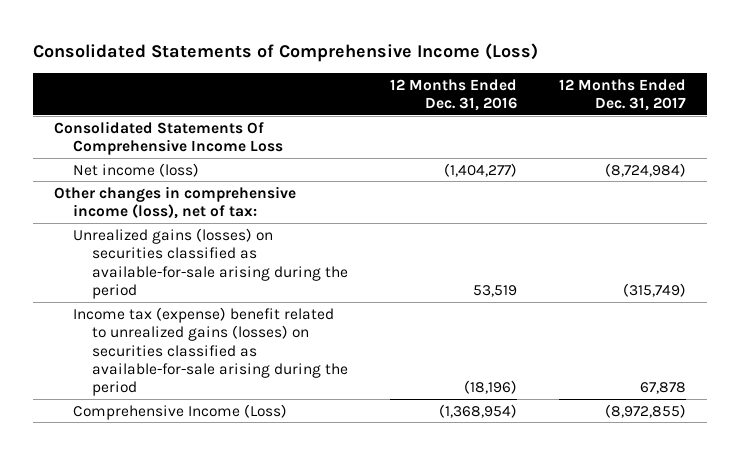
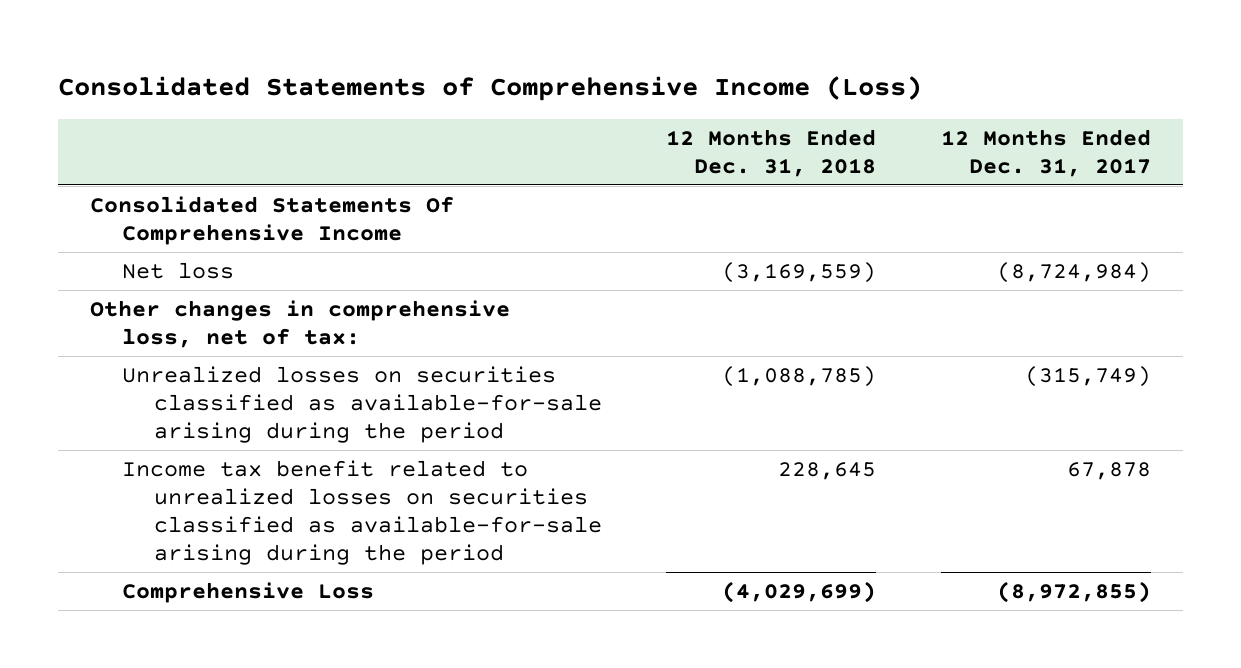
- | 12 Months Ended Dec. 31, 2016 | 12 Months Ended Dec. 31, 2017
+ | 12 Months Ended Dec. 31, 2018 | 12 Months Ended Dec. 31, 2017
- Consolidated Statements Of Comprehensive Income Loss
- Net income (loss) | (1,404,277) | (8,724,984)
- Other changes in comprehensive income (loss), net of tax:
- Unrealized gains (losses) on securities classified as available-for-sale arising during the period | 53,519 | (315,749)
- Income tax (expense) benefit related to unrealized gains (losses) on securities classified as available-for-sale arising during the period | (18,196) | 67,878
- Comprehensive Income (Loss) | (1,368,954) | (8,972,855)
+ Consolidated Statements Of Comprehensive Income
+ Net loss | (3,169,559) | (8,724,984)
+ Other changes in comprehensive loss, net of tax:
+ Unrealized losses on securities classified as available-for-sale arising during the period | (1,088,785) | (315,749)
+ Income tax benefit related to unrealized losses on securities classified as available-for-sale arising during the period | 228,645 | 67,878
+ Comprehensive Loss | (4,029,699) | (8,972,855)

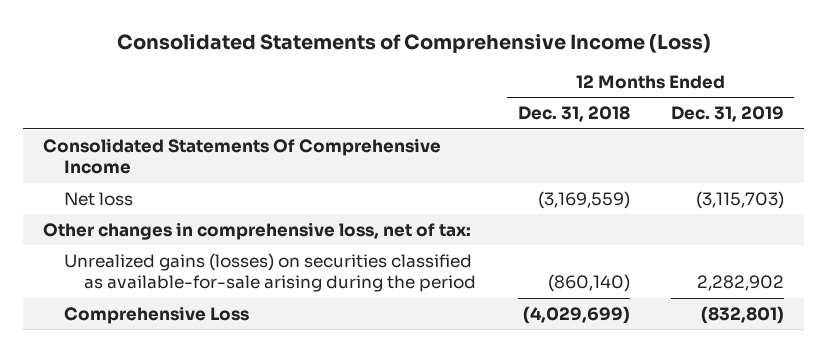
- | 12 Months Ended Dec. 31, 2018 | 12 Months Ended Dec. 31, 2017
+ | 12 Months Ended Dec. 31, 2018 | 12 Months Ended Dec. 31, 2019
- Unrealized losses on securities classified as available-for-sale arising during the period | (1,088,785) | (315,749)
- Income tax benefit related to unrealized losses on securities classified as available-for-sale arising during the period | 228,645 | 67,878
+ Unrealized gains (losses) on securities classified as available-for-sale arising during the period | (860,140) | 2,282,902

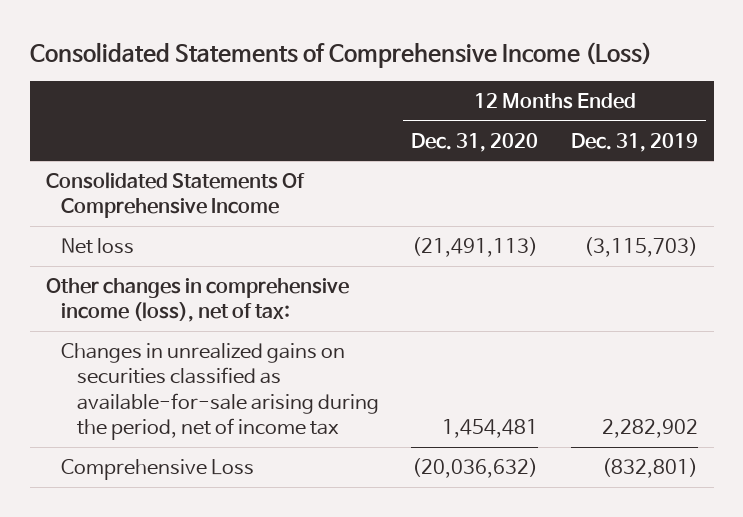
- | 12 Months Ended Dec. 31, 2018 | 12 Months Ended Dec. 31, 2019
+ | 12 Months Ended Dec. 31, 2020 | 12 Months Ended Dec. 31, 2019
- Other changes in comprehensive loss, net of tax:
- Unrealized gains (losses) on securities classified as available-for-sale arising during the period | (860,140) | 2,282,902
+ Other changes in comprehensive income (loss), net of tax:
+ Changes in unrealized gains on securities classified as available-for-sale arising during the period, net of income tax | 1,454,481 | 2,282,902

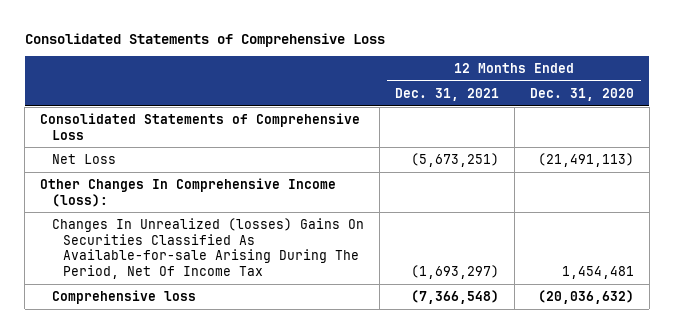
- Consolidated Statements of Comprehensive Income (Loss)
+ Consolidated Statements of Comprehensive Loss
- | 12 Months Ended Dec. 31, 2020 | 12 Months Ended Dec. 31, 2019
+ | 12 Months Ended Dec. 31, 2021 | 12 Months Ended Dec. 31, 2020
- Consolidated Statements Of Comprehensive Income
- Net loss | (21,491,113) | (3,115,703)
- Other changes in comprehensive income (loss), net of tax:
- Changes in unrealized gains on securities classified as available-for-sale arising during the period, net of income tax | 1,454,481 | 2,282,902
- Comprehensive Loss | (20,036,632) | (832,801)
+ Consolidated Statements of Comprehensive Loss
+ Net Loss | (5,673,251) | (21,491,113)
+ Other Changes In Comprehensive Income (loss):
+ Changes In Unrealized (losses) Gains On Securities Classified As Available-for-sale Arising During The Period, Net Of Income Tax | (1,693,297) | 1,454,481
+ Comprehensive loss | (7,366,548) | (20,036,632)

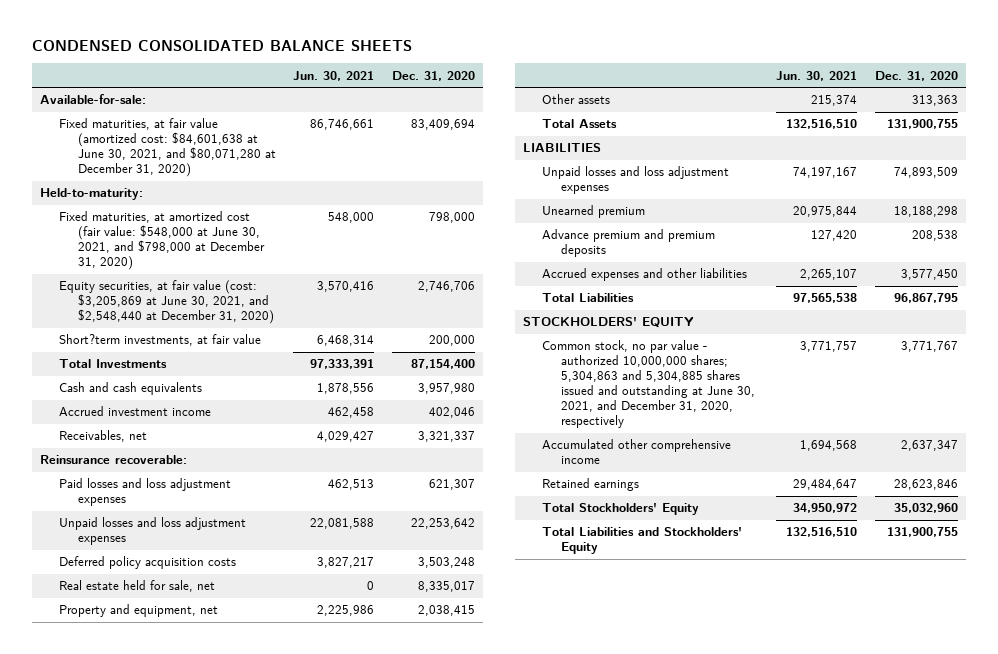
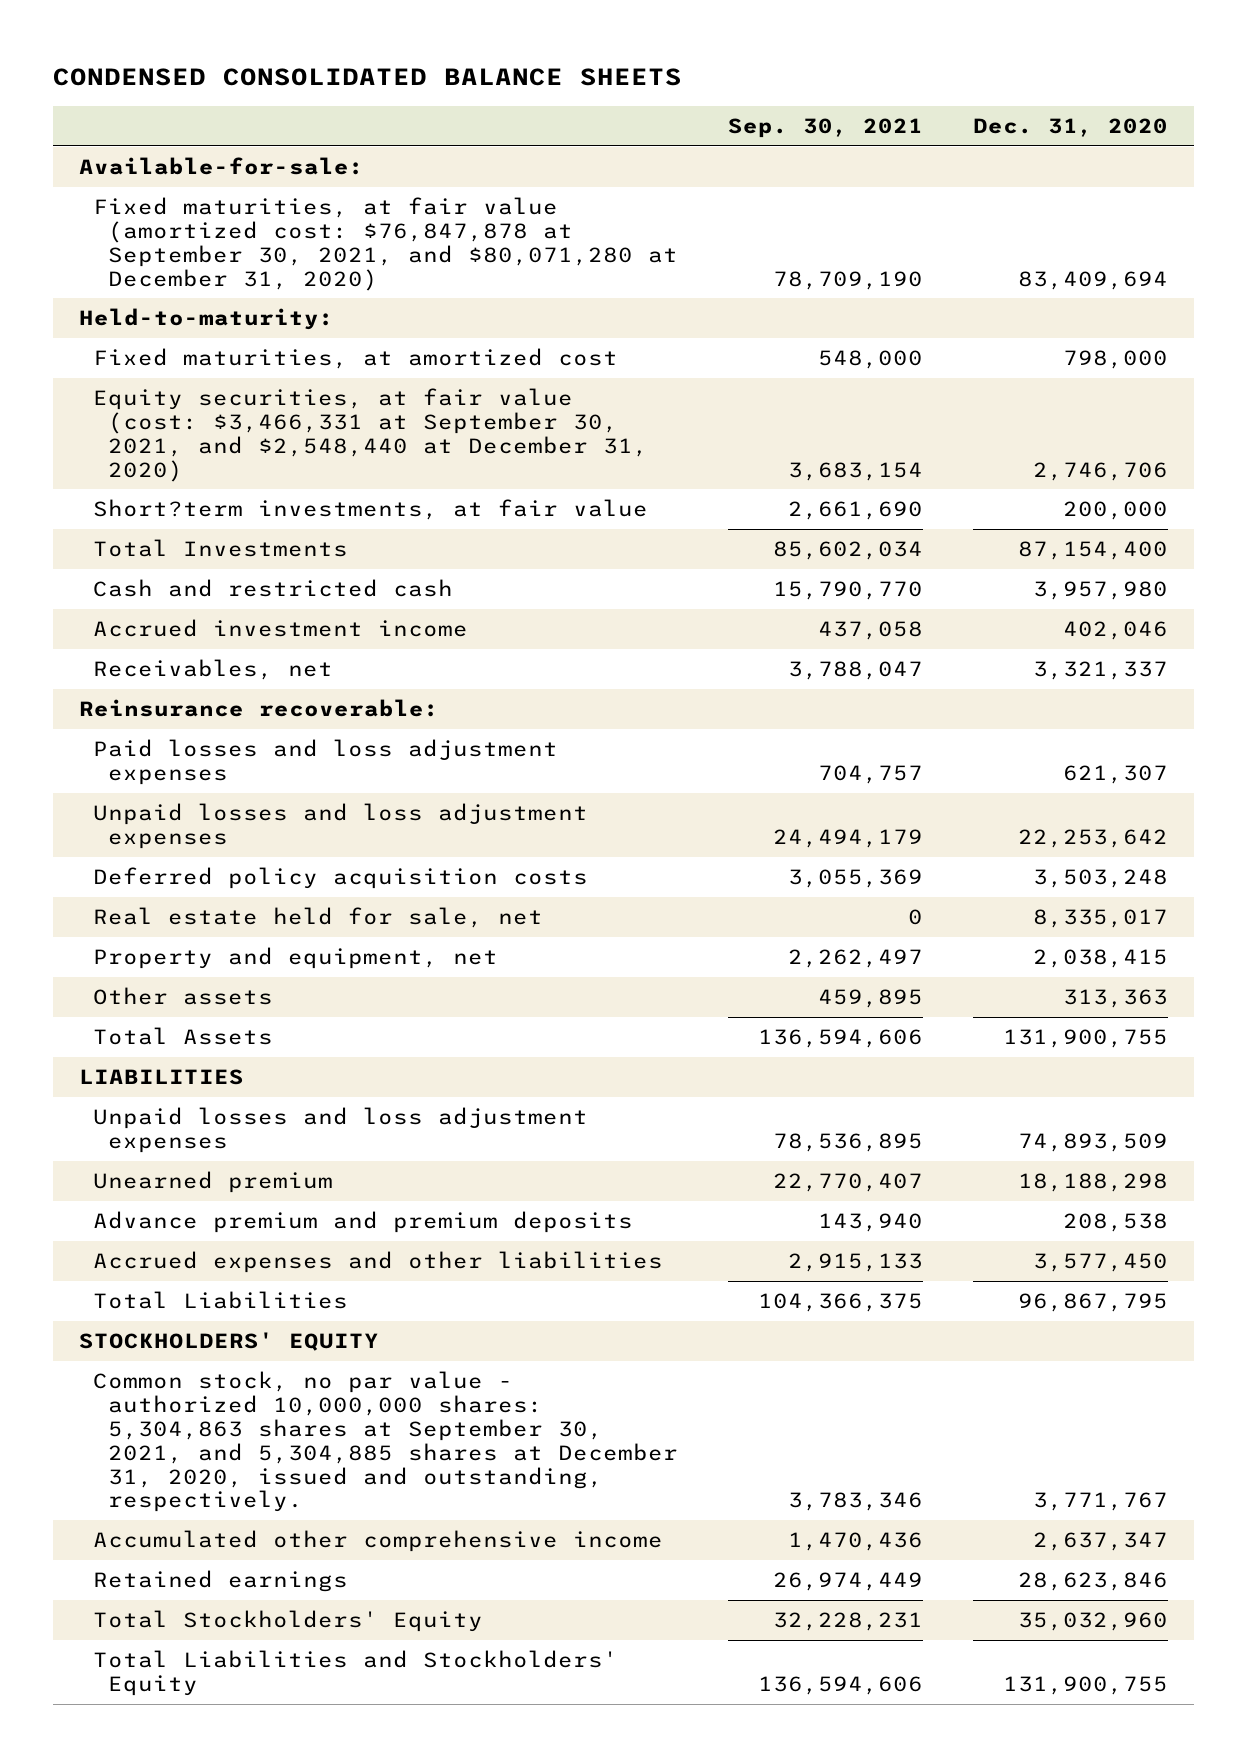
- | Jun. 30, 2021 | Dec. 31, 2020
+ | Sep. 30, 2021 | Dec. 31, 2020
- Fixed maturities, at fair value (amortized cost: $84,601,638 at June 30, 2021, and $80,071,280 at December 31, 2020) | 86,746,661 | 83,409,694
+ Fixed maturities, at fair value (amortized cost: $76,847,878 at September 30, 2021, and $80,071,280 at December 31, 2020) | 78,709,190 | 83,409,694
- Fixed maturities, at amortized cost (fair value: $548,000 at June 30, 2021, and $798,000 at December 31, 2020) | 548,000 | 798,000
- Equity securities, at fair value (cost: $3,205,869 at June 30, 2021, and $2,548,440 at December 31, 2020) | 3,570,416 | 2,746,706
+ Fixed maturities, at amortized cost | 548,000 | 798,000
+ Equity securities, at fair value (cost: $3,466,331 at September 30, 2021, and $2,548,440 at December 31, 2020) | 3,683,154 | 2,746,706
- Cash and cash equivalents | 1,878,556 | 3,957,980
+ Cash and restricted cash | 15,790,770 | 3,957,980
- Common stock, no par value - authorized 10,000,000 shares; 5,304,863 and 5,304,885 shares issued and outstanding at June 30, 2021, and December 31, 2020, respectively | 3,771,757 | 3,771,767
+ Common stock, no par value - authorized 10,000,000 shares: 5,304,863 shares at September 30, 2021, and 5,304,885 shares at December 31, 2020, issued and outstanding, respectively. | 3,783,346 | 3,771,767

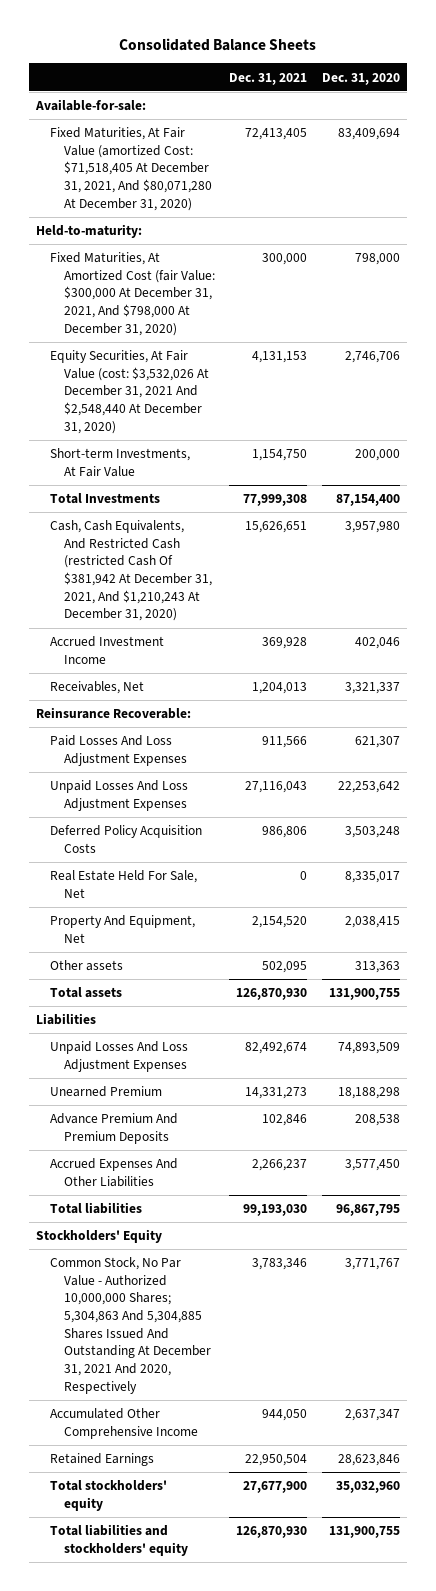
- CONDENSED CONSOLIDATED BALANCE SHEETS
+ Consolidated Balance Sheets
- | Sep. 30, 2021 | Dec. 31, 2020
+ | Dec. 31, 2021 | Dec. 31, 2020
- Fixed maturities, at fair value (amortized cost: $76,847,878 at September 30, 2021, and $80,071,280 at December 31, 2020) | 78,709,190 | 83,409,694
+ Fixed Maturities, At Fair Value (amortized Cost: $71,518,405 At December 31, 2021, And $80,071,280 At December 31, 2020) | 72,413,405 | 83,409,694
- Fixed maturities, at amortized cost | 548,000 | 798,000
- Equity securities, at fair value (cost: $3,466,331 at September 30, 2021, and $2,548,440 at December 31, 2020) | 3,683,154 | 2,746,706
- Short?term investments, at fair value | 2,661,690 | 200,000
+ Fixed Maturities, At Amortized Cost (fair Value: $300,000 At December 31, 2021, And $798,000 At December 31, 2020) | 300,000 | 798,000
+ Equity Securities, At Fair Value (cost: $3,532,026 At December 31, 2021 And $2,548,440 At December 31, 2020) | 4,131,153 | 2,746,706
+ Short-term Investments, At Fair Value | 1,154,750 | 200,000
- Cash and restricted cash | 15,790,770 | 3,957,980
- Accrued investment income | 437,058 | 402,046
- Receivables, net | 3,788,047 | 3,321,337
- Reinsurance recoverable:
- Paid losses and loss adjustment expenses | 704,757 | 621,307
- Unpaid losses and loss adjustment expenses | 24,494,179 | 22,253,642
- Deferred policy acquisition costs | 3,055,369 | 3,503,248
- Real estate held for sale, net | 0 | 8,335,017
- Property and equipment, net | 2,262,497 | 2,038,415
+ Cash, Cash Equivalents, And Restricted Cash (restricted Cash Of $381,942 At December 31, 2021, And $1,210,243 At December 31, 2020) | 15,626,651 | 3,957,980
+ Accrued Investment Income | 369,928 | 402,046
+ Receivables, Net | 1,204,013 | 3,321,337
+ Reinsurance Recoverable:
+ Paid Losses And Loss Adjustment Expenses | 911,566 | 621,307
+ Unpaid Losses And Loss Adjustment Expenses | 27,116,043 | 22,253,642
+ Deferred Policy Acquisition Costs | 986,806 | 3,503,248
+ Real Estate Held For Sale, Net | 0 | 8,335,017
+ Property And Equipment, Net | 2,154,520 | 2,038,415
- Total Assets | 136,594,606 | 131,900,755
- LIABILITIES
- Unpaid losses and loss adjustment expenses | 78,536,895 | 74,893,509
- Unearned premium | 22,770,407 | 18,188,298
- Advance premium and premium deposits | 143,940 | 208,538
- Accrued expenses and other liabilities | 2,915,133 | 3,577,450
- Total Liabilities | 104,366,375 | 96,867,795
- STOCKHOLDERS' EQUITY
- Common stock, no par value - authorized 10,000,000 shares: 5,304,863 shares at September 30, 2021, and 5,304,885 shares at December 31, 2020, issued and outstanding, respectively. | 3,783,346 | 3,771,767
- Accumulated other comprehensive income | 1,470,436 | 2,637,347
- Retained earnings | 26,974,449 | 28,623,846
- Total Stockholders' Equity | 32,228,231 | 35,032,960
- Total Liabilities and Stockholders' Equity | 136,594,606 | 131,900,755
+ Total assets | 126,870,930 | 131,900,755
+ Liabilities
+ Unpaid Losses And Loss Adjustment Expenses | 82,492,674 | 74,893,509
+ Unearned Premium | 14,331,273 | 18,188,298
+ Advance Premium And Premium Deposits | 102,846 | 208,538
+ Accrued Expenses And Other Liabilities | 2,266,237 | 3,577,450
+ Total liabilities | 99,193,030 | 96,867,795
+ Stockholders' Equity
+ Common Stock, No Par Value - Authorized 10,000,000 Shares; 5,304,863 And 5,304,885 Shares Issued And Outstanding At December 31, 2021 And 2020, Respectively | 3,783,346 | 3,771,767
+ Accumulated Other Comprehensive Income | 944,050 | 2,637,347
+ Retained Earnings | 22,950,504 | 28,623,846
+ Total stockholders' equity | 27,677,900 | 35,032,960
+ Total liabilities and stockholders' equity | 126,870,930 | 131,900,755

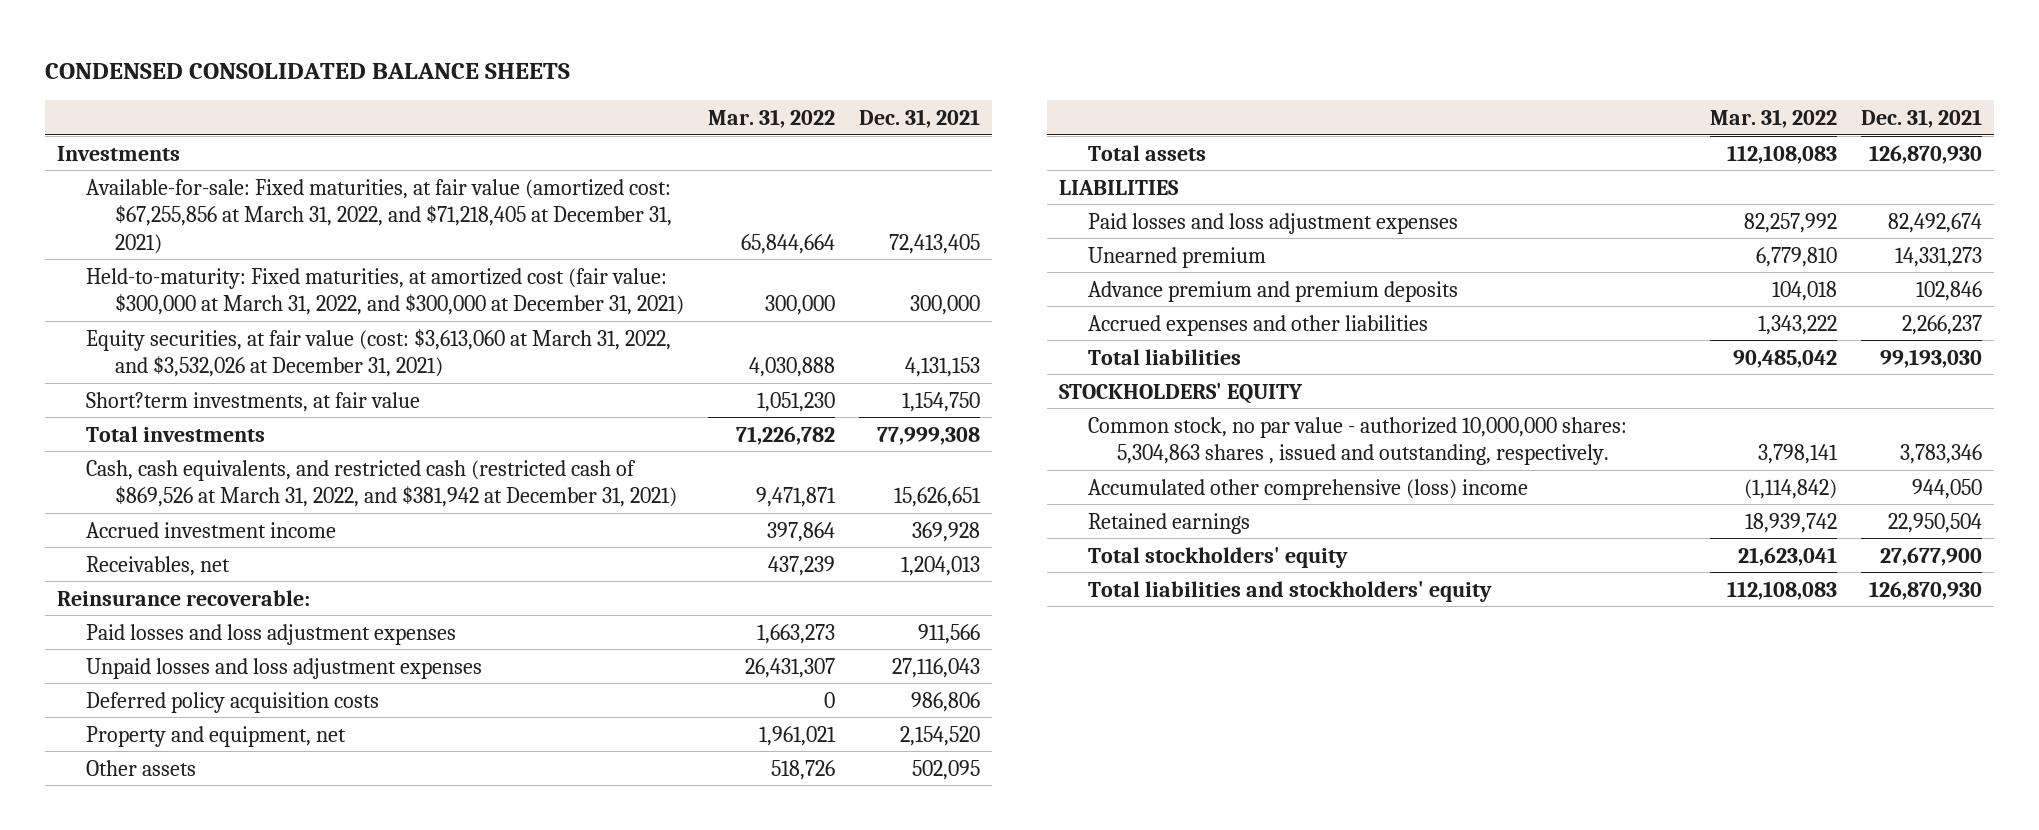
- Consolidated Balance Sheets
+ CONDENSED CONSOLIDATED BALANCE SHEETS
- | Dec. 31, 2021 | Dec. 31, 2020
+ | Mar. 31, 2022 | Dec. 31, 2021
- Available-for-sale:
- Fixed Maturities, At Fair Value (amortized Cost: $71,518,405 At December 31, 2021, And $80,071,280 At December 31, 2020) | 72,413,405 | 83,409,694
- Held-to-maturity:
- Fixed Maturities, At Amortized Cost (fair Value: $300,000 At December 31, 2021, And $798,000 At December 31, 2020) | 300,000 | 798,000
- Equity Securities, At Fair Value (cost: $3,532,026 At December 31, 2021 And $2,548,440 At December 31, 2020) | 4,131,153 | 2,746,706
- Short-term Investments, At Fair Value | 1,154,750 | 200,000
- Total Investments | 77,999,308 | 87,154,400
- Cash, Cash Equivalents, And Restricted Cash (restricted Cash Of $381,942 At December 31, 2021, And $1,210,243 At December 31, 2020) | 15,626,651 | 3,957,980
- Accrued Investment Income | 369,928 | 402,046
- Receivables, Net | 1,204,013 | 3,321,337
- Reinsurance Recoverable:
- Paid Losses And Loss Adjustment Expenses | 911,566 | 621,307
- Unpaid Losses And Loss Adjustment Expenses | 27,116,043 | 22,253,642
- Deferred Policy Acquisition Costs | 986,806 | 3,503,248
- Real Estate Held For Sale, Net | 0 | 8,335,017
- Property And Equipment, Net | 2,154,520 | 2,038,415
+ Investments
+ Available-for-sale: Fixed maturities, at fair value (amortized cost: $67,255,856 at March 31, 2022, and $71,218,405 at December 31, 2021) | 65,844,664 | 72,413,405
+ Held-to-maturity: Fixed maturities, at amortized cost (fair value: $300,000 at March 31, 2022, and $300,000 at December 31, 2021) | 300,000 | 300,000
+ Equity securities, at fair value (cost: $3,613,060 at March 31, 2022, and $3,532,026 at December 31, 2021) | 4,030,888 | 4,131,153
+ Short?term investments, at fair value | 1,051,230 | 1,154,750
+ Total investments | 71,226,782 | 77,999,308
+ Cash, cash equivalents, and restricted cash (restricted cash of $869,526 at March 31, 2022, and $381,942 at December 31, 2021) | 9,471,871 | 15,626,651
+ Accrued investment income | 397,864 | 369,928
+ Receivables, net | 437,239 | 1,204,013
+ Reinsurance recoverable:
+ Paid losses and loss adjustment expenses | 1,663,273 | 911,566
+ Unpaid losses and loss adjustment expenses | 26,431,307 | 27,116,043
+ Deferred policy acquisition costs | 0 | 986,806
+ Property and equipment, net | 1,961,021 | 2,154,520
- Liabilities
- Unpaid Losses And Loss Adjustment Expenses | 82,492,674 | 74,893,509
- Unearned Premium | 14,331,273 | 18,188,298
- Advance Premium And Premium Deposits | 102,846 | 208,538
- Accrued Expenses And Other Liabilities | 2,266,237 | 3,577,450
+ LIABILITIES
+ Paid losses and loss adjustment expenses | 82,257,992 | 82,492,674
+ Unearned premium | 6,779,810 | 14,331,273
+ Advance premium and premium deposits | 104,018 | 102,846
+ Accrued expenses and other liabilities | 1,343,222 | 2,266,237
- Stockholders' Equity
- Common Stock, No Par Value - Authorized 10,000,000 Shares; 5,304,863 And 5,304,885 Shares Issued And Outstanding At December 31, 2021 And 2020, Respectively | 3,783,346 | 3,771,767
- Accumulated Other Comprehensive Income | 944,050 | 2,637,347
- Retained Earnings | 22,950,504 | 28,623,846
+ STOCKHOLDERS' EQUITY
+ Common stock, no par value - authorized 10,000,000 shares: 5,304,863 shares , issued and outstanding, respectively. | 3,798,141 | 3,783,346
+ Accumulated other comprehensive (loss) income | (1,114,842) | 944,050
+ Retained earnings | 18,939,742 | 22,950,504

